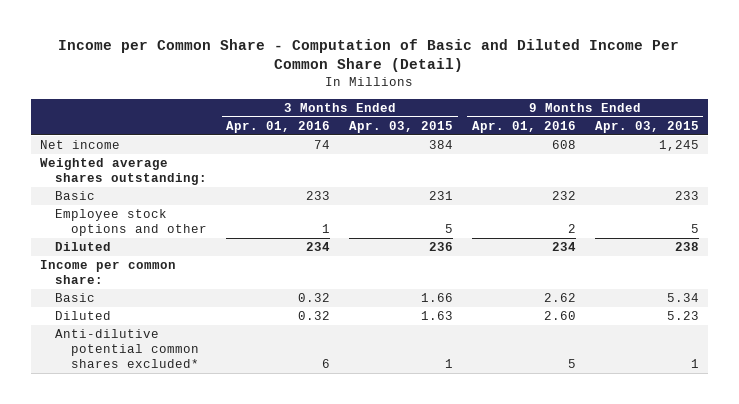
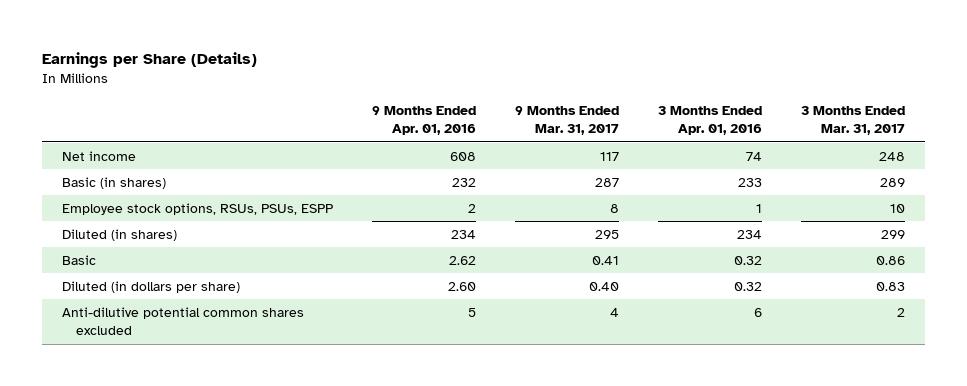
- Income per Common Share - Computation of Basic and Diluted Income Per Common Share (Detail)
+ Earnings per Share (Details)
- | 3 Months Ended Apr. 01, 2016 | 3 Months Ended Apr. 03, 2015 | 9 Months Ended Apr. 01, 2016 | 9 Months Ended Apr. 03, 2015
+ | 9 Months Ended Apr. 01, 2016 | 9 Months Ended Mar. 31, 2017 | 3 Months Ended Apr. 01, 2016 | 3 Months Ended Mar. 31, 2017
- Weighted average shares outstanding:
- Basic | 233 | 231 | 232 | 233
- Employee stock options and other | 1 | 5 | 2 | 5
- Diluted | 234 | 236 | 234 | 238
- Income per common share:
+ Basic (in shares) | 232 | 287 | 233 | 289
+ Employee stock options, RSUs, PSUs, ESPP | 2 | 8 | 1 | 10
+ Diluted (in shares) | 234 | 295 | 234 | 299
- Diluted | 0.32 | 1.63 | 2.60 | 5.23
- Anti-dilutive potential common shares excluded* | 6 | 1 | 5 | 1
+ Diluted (in dollars per share) | 2.60 | 0.40 | 0.32 | 0.83
+ Anti-dilutive potential common shares excluded | 5 | 4 | 6 | 2

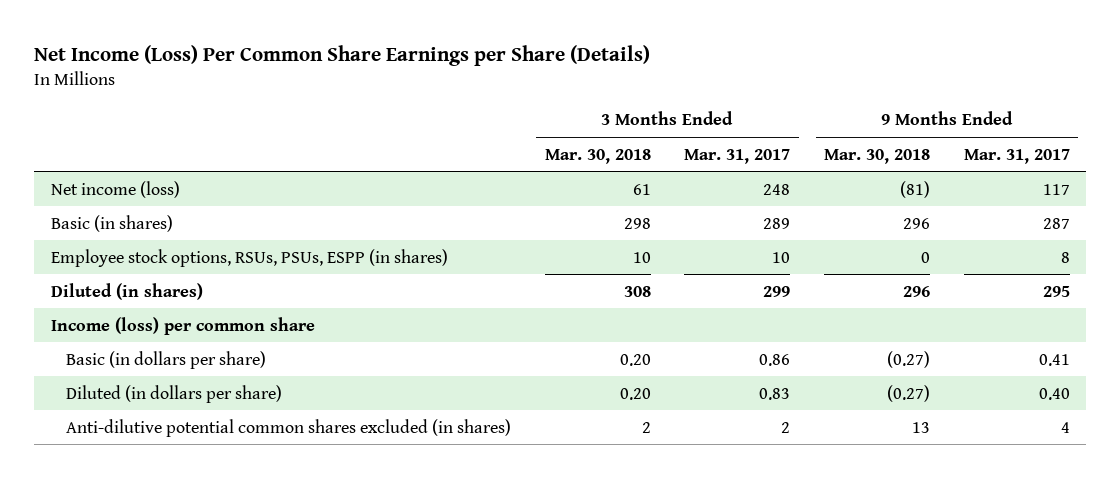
- Earnings per Share (Details)
+ Net Income (Loss) Per Common Share Earnings per Share (Details)
- | 9 Months Ended Apr. 01, 2016 | 9 Months Ended Mar. 31, 2017 | 3 Months Ended Apr. 01, 2016 | 3 Months Ended Mar. 31, 2017
+ | 3 Months Ended Mar. 30, 2018 | 3 Months Ended Mar. 31, 2017 | 9 Months Ended Mar. 30, 2018 | 9 Months Ended Mar. 31, 2017
- Net income | 608 | 117 | 74 | 248
+ Net income (loss) | 61 | 248 | (81) | 117
- Employee stock options, RSUs, PSUs, ESPP | 2 | 8 | 1 | 10
+ Employee stock options, RSUs, PSUs, ESPP (in shares) | 10 | 10 | 0 | 8
- Basic | 2.62 | 0.41 | 0.32 | 0.86
+ Income (loss) per common share
+ Basic (in dollars per share) | 0.20 | 0.86 | (0.27) | 0.41
- Anti-dilutive potential common shares excluded | 5 | 4 | 6 | 2
+ Anti-dilutive potential common shares excluded (in shares) | 2 | 2 | 13 | 4

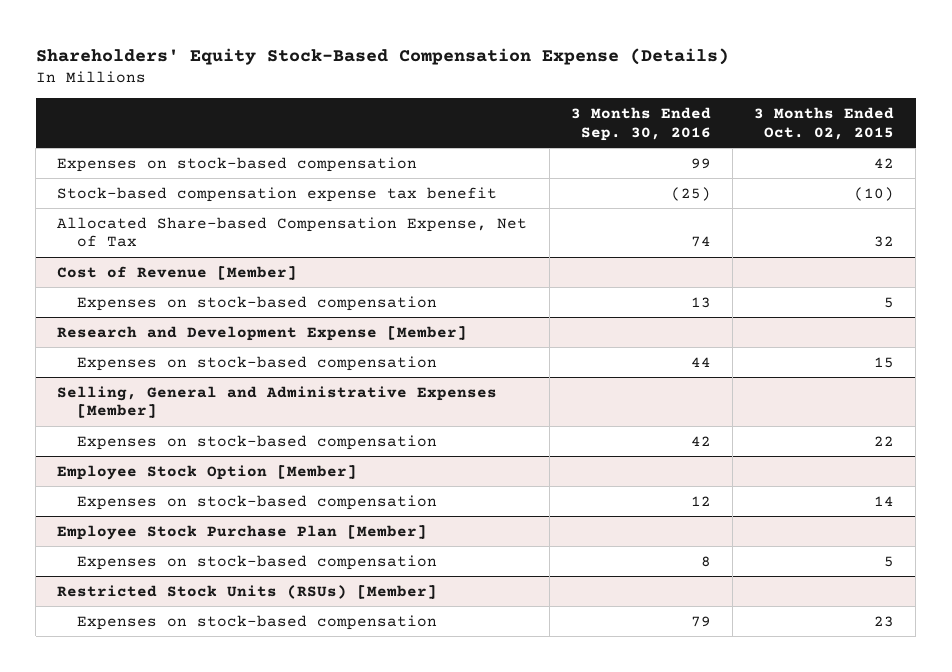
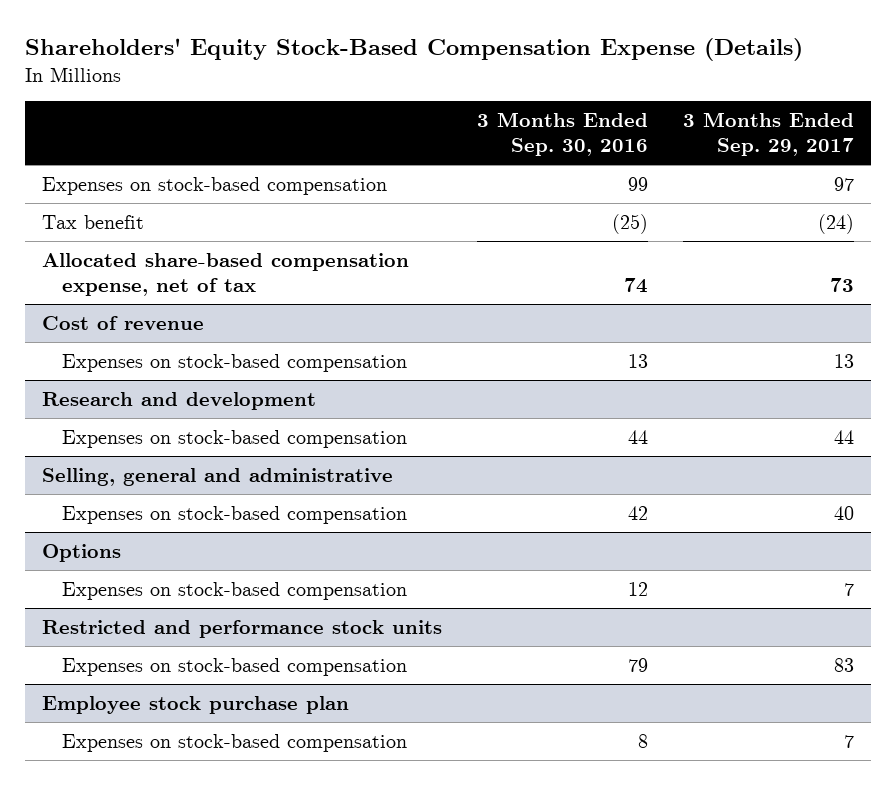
- | 3 Months Ended Sep. 30, 2016 | 3 Months Ended Oct. 02, 2015
+ | 3 Months Ended Sep. 30, 2016 | 3 Months Ended Sep. 29, 2017
- Stock-based compensation expense tax benefit | (25) | (10)
- Allocated Share-based Compensation Expense, Net of Tax | 74 | 32
- Cost of Revenue [Member]
+ Tax benefit | (25) | (24)
+ Allocated share-based compensation expense, net of tax | 74 | 73
+ Cost of revenue
- Research and Development Expense [Member]
+ Research and development
- Selling, General and Administrative Expenses [Member]
+ Selling, general and administrative
- Employee Stock Option [Member]
+ Options
- Employee Stock Purchase Plan [Member]
- Expenses on stock-based compensation | 8 | 5
- Restricted Stock Units (RSUs) [Member]
+ Restricted and performance stock units
+ Employee stock purchase plan
+ Expenses on stock-based compensation | 8 | 7

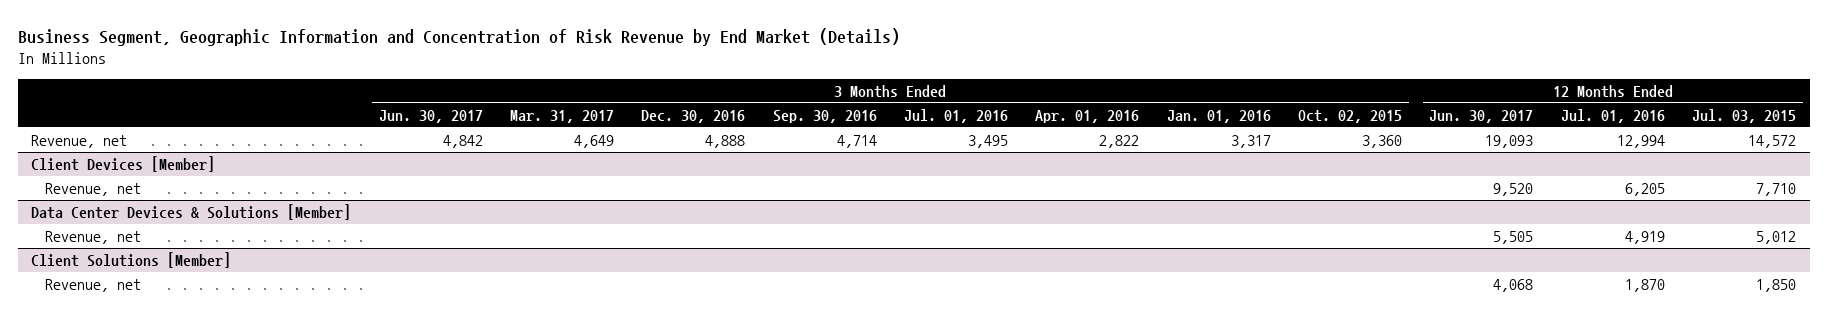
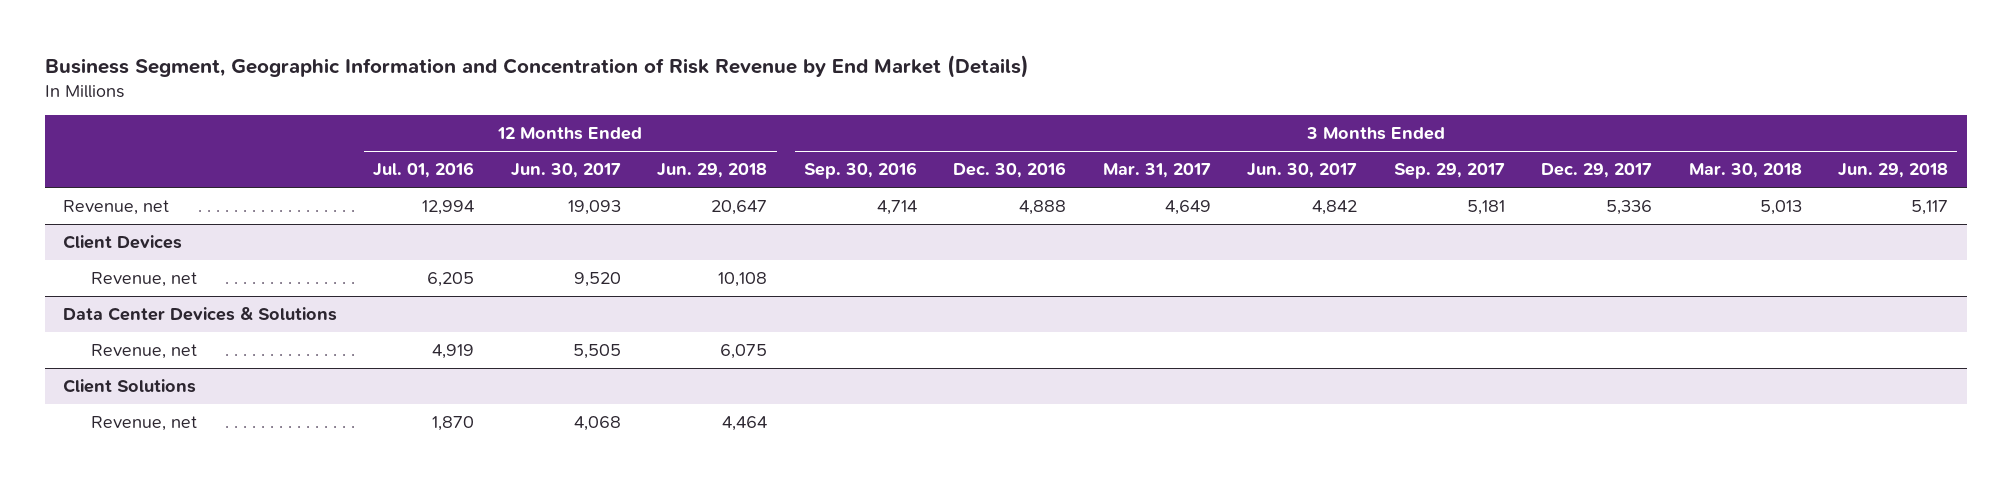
- | 3 Months Ended Jun. 30, 2017 | 3 Months Ended Mar. 31, 2017 | 3 Months Ended Dec. 30, 2016 | 3 Months Ended Sep. 30, 2016 | 3 Months Ended Jul. 01, 2016 | 3 Months Ended Apr. 01, 2016 | 3 Months Ended Jan. 01, 2016 | 3 Months Ended Oct. 02, 2015 | 12 Months Ended Jun. 30, 2017 | 12 Months Ended Jul. 01, 2016 | 12 Months Ended Jul. 03, 2015
+ | 12 Months Ended Jul. 01, 2016 | 12 Months Ended Jun. 30, 2017 | 12 Months Ended Jun. 29, 2018 | 3 Months Ended Sep. 30, 2016 | 3 Months Ended Dec. 30, 2016 | 3 Months Ended Mar. 31, 2017 | 3 Months Ended Jun. 30, 2017 | 3 Months Ended Sep. 29, 2017 | 3 Months Ended Dec. 29, 2017 | 3 Months Ended Mar. 30, 2018 | 3 Months Ended Jun. 29, 2018
- Client Devices [Member]
+ Client Devices
- Data Center Devices & Solutions [Member]
+ Data Center Devices & Solutions
- Client Solutions [Member]
+ Client Solutions

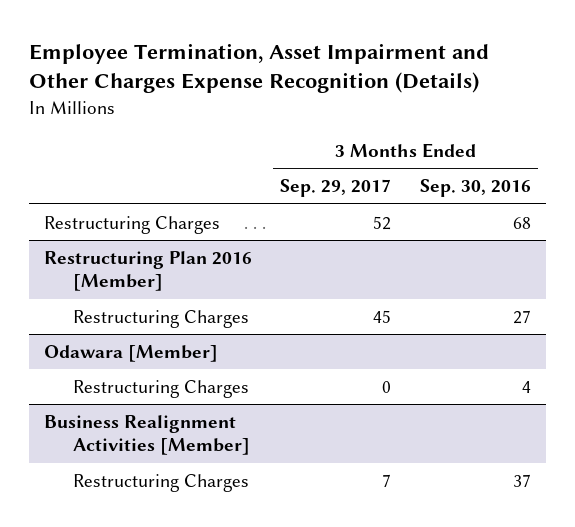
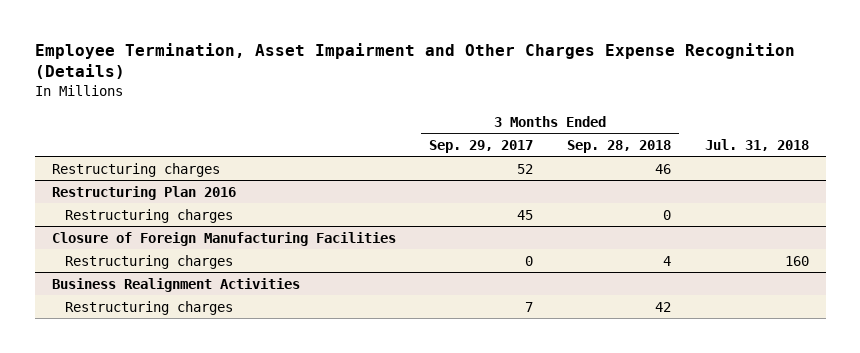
- | 3 Months Ended Sep. 29, 2017 | 3 Months Ended Sep. 30, 2016
+ | 3 Months Ended Sep. 29, 2017 | 3 Months Ended Sep. 28, 2018 | Jul. 31, 2018
- Restructuring Charges | 52 | 68
- Restructuring Plan 2016 [Member]
- Restructuring Charges | 45 | 27
- Odawara [Member]
- Restructuring Charges | 0 | 4
- Business Realignment Activities [Member]
- Restructuring Charges | 7 | 37
+ Restructuring charges | 52 | 46 |
+ Restructuring Plan 2016
+ Restructuring charges | 45 | 0 |
+ Closure of Foreign Manufacturing Facilities
+ Restructuring charges | 0 | 4 | 160
+ Business Realignment Activities
+ Restructuring charges | 7 | 42 |

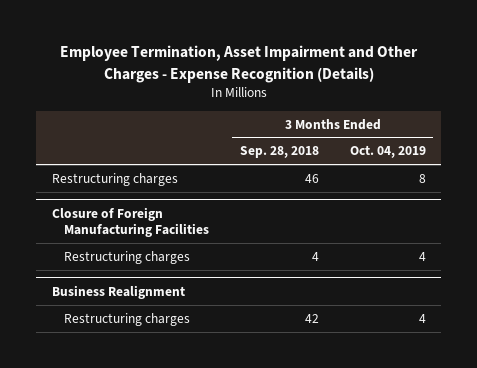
- Employee Termination, Asset Impairment and Other Charges Expense Recognition (Details)
+ Employee Termination, Asset Impairment and Other Charges - Expense Recognition (Details)
- | 3 Months Ended Sep. 29, 2017 | 3 Months Ended Sep. 28, 2018 | Jul. 31, 2018
+ | 3 Months Ended Sep. 28, 2018 | 3 Months Ended Oct. 04, 2019
- Restructuring Plan 2016
- Restructuring charges | 45 | 0 |
- Business Realignment Activities
+ Business Realignment

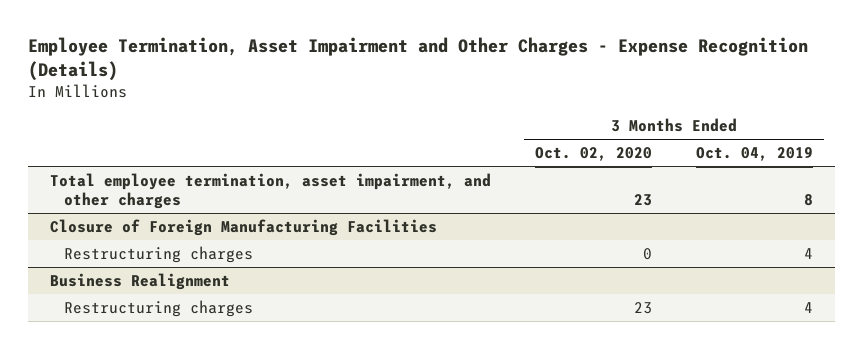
- | 3 Months Ended Sep. 28, 2018 | 3 Months Ended Oct. 04, 2019
+ | 3 Months Ended Oct. 02, 2020 | 3 Months Ended Oct. 04, 2019
- Restructuring charges | 46 | 8
+ Total employee termination, asset impairment, and other charges | 23 | 8

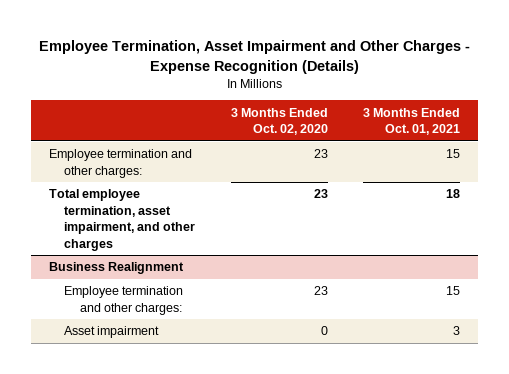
- | 3 Months Ended Oct. 02, 2020 | 3 Months Ended Oct. 04, 2019
+ | 3 Months Ended Oct. 02, 2020 | 3 Months Ended Oct. 01, 2021
+ Employee termination and other charges: | 23 | 15
- Closure of Foreign Manufacturing Facilities
- Restructuring charges | 0 | 4
@ Business Realignment
- Restructuring charges | 23 | 4
+ Employee termination and other charges: | 23 | 15
+ Asset impairment | 0 | 3

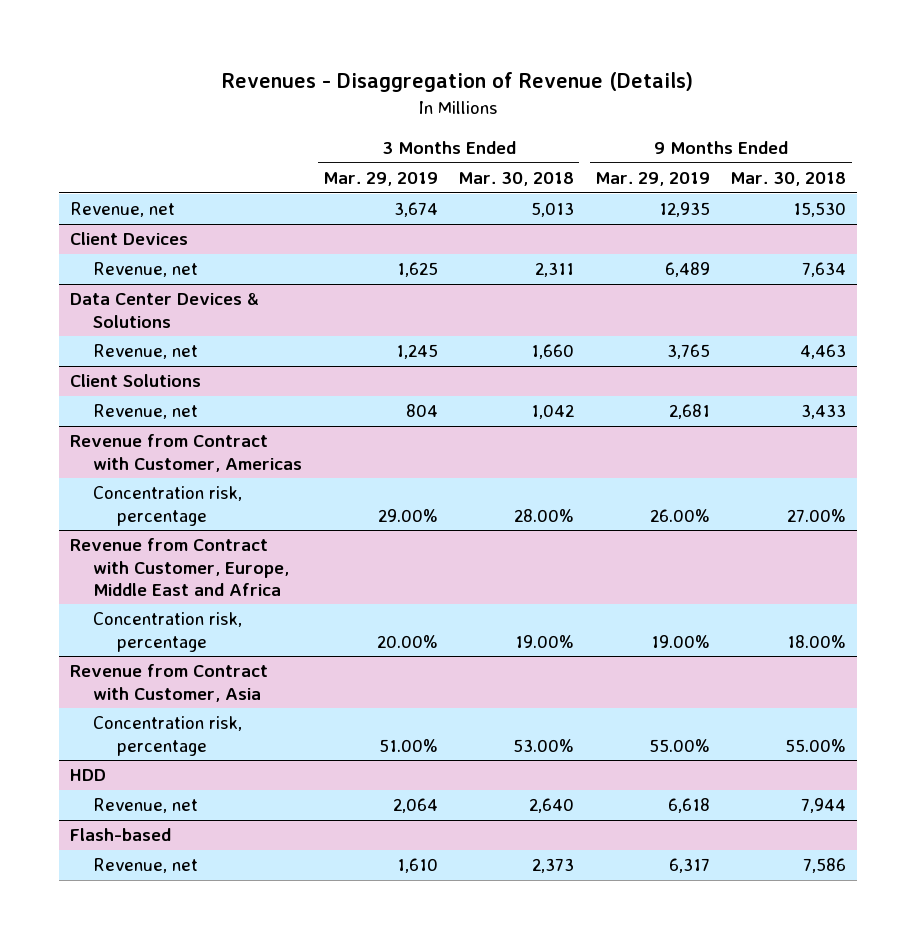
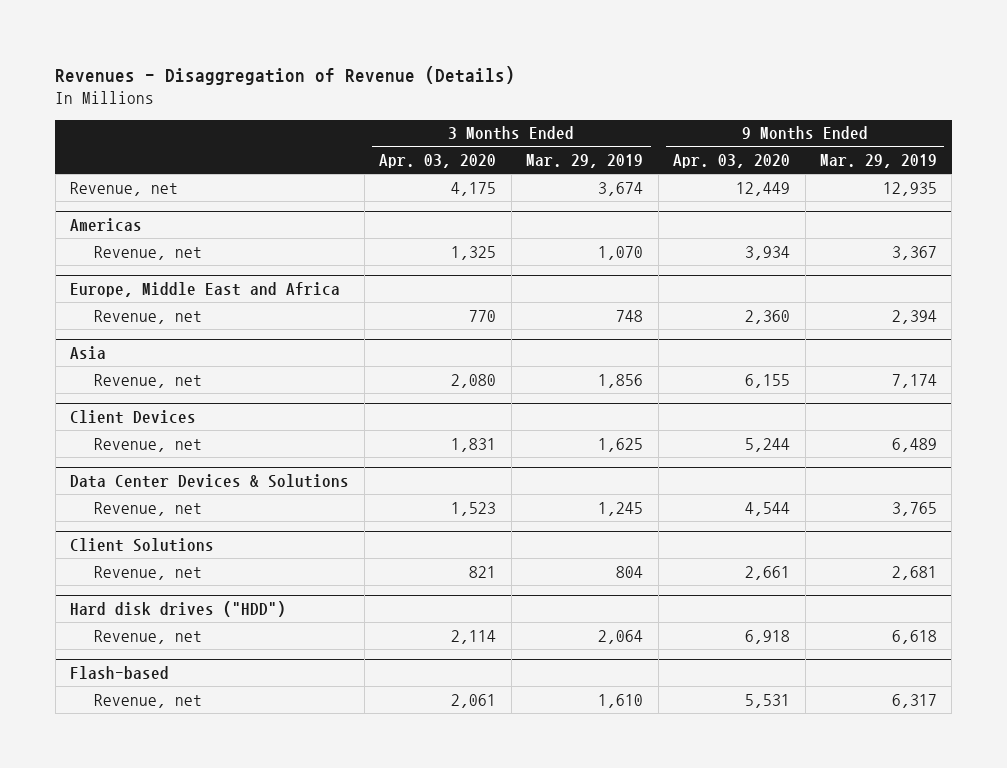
- | 3 Months Ended Mar. 29, 2019 | 3 Months Ended Mar. 30, 2018 | 9 Months Ended Mar. 29, 2019 | 9 Months Ended Mar. 30, 2018
+ | 3 Months Ended Apr. 03, 2020 | 3 Months Ended Mar. 29, 2019 | 9 Months Ended Apr. 03, 2020 | 9 Months Ended Mar. 29, 2019
+ Americas
+ Revenue, net | 1,325 | 1,070 | 3,934 | 3,367
+ Europe, Middle East and Africa
+ Revenue, net | 770 | 748 | 2,360 | 2,394
+ Asia
+ Revenue, net | 2,080 | 1,856 | 6,155 | 7,174
- Revenue from Contract with Customer, Americas
- Concentration risk, percentage | 29.00% | 28.00% | 26.00% | 27.00%
- Revenue from Contract with Customer, Europe, Middle East and Africa
- Concentration risk, percentage | 20.00% | 19.00% | 19.00% | 18.00%
- Revenue from Contract with Customer, Asia
- Concentration risk, percentage | 51.00% | 53.00% | 55.00% | 55.00%
- HDD
+ Hard disk drives ("HDD")

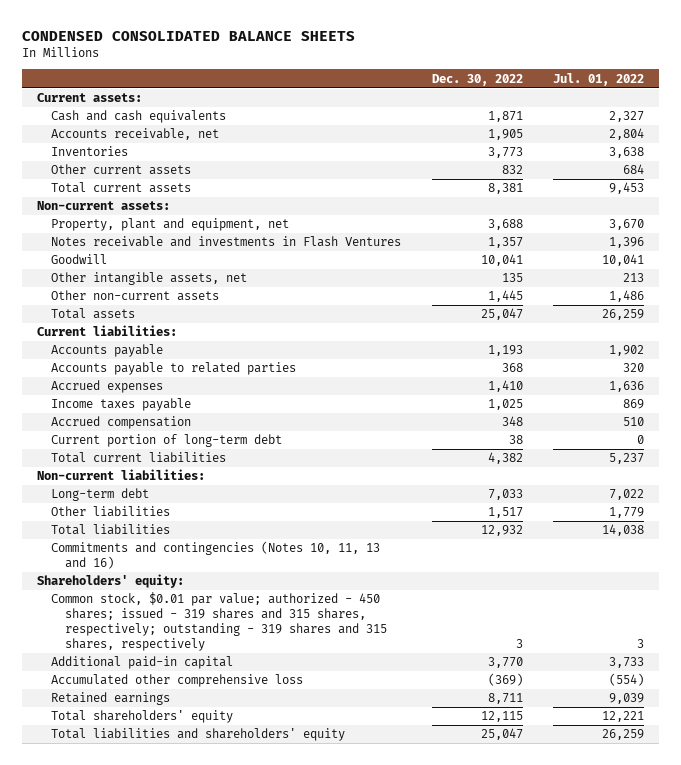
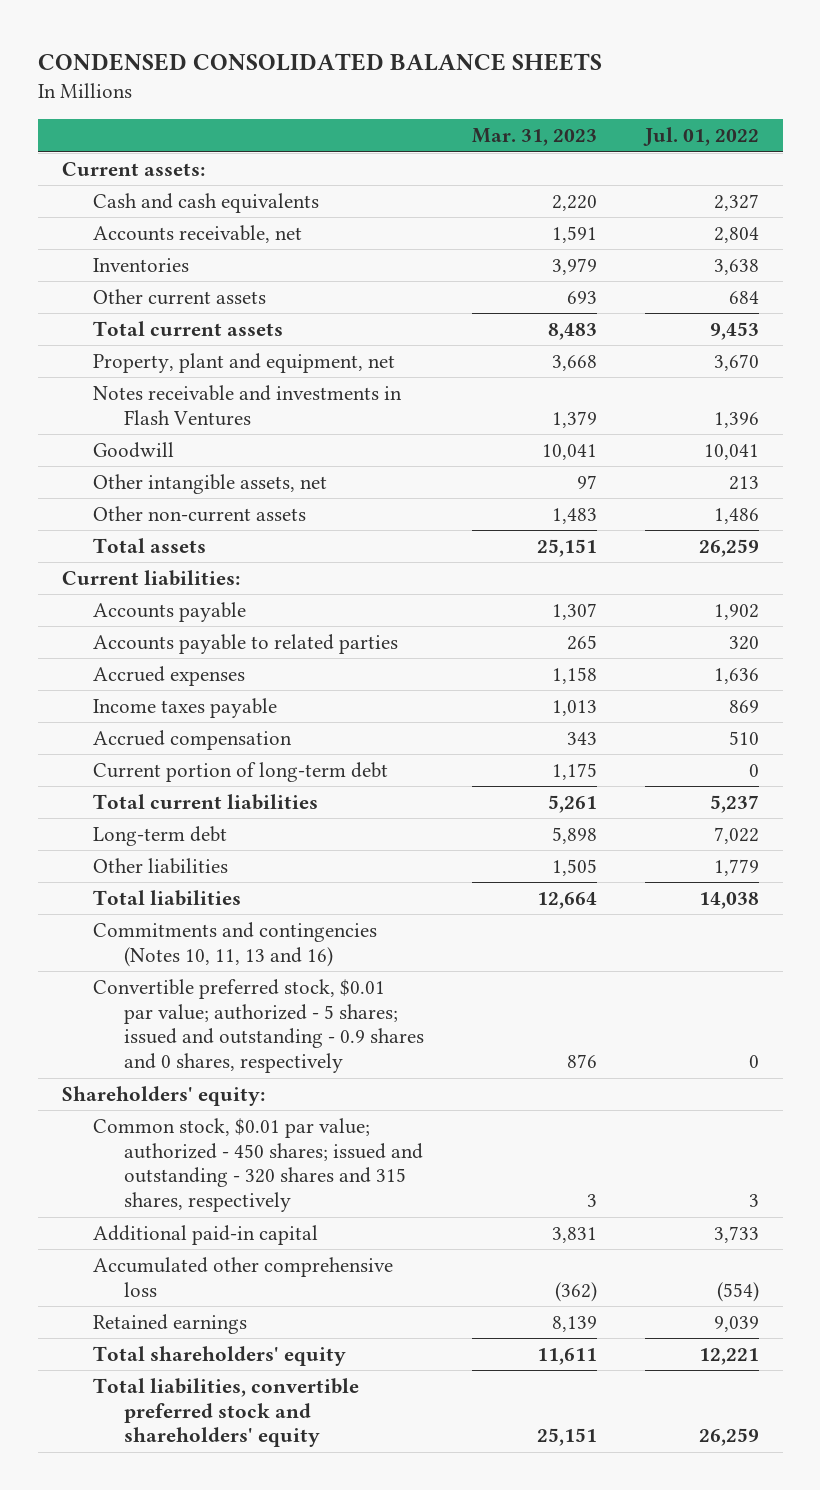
- | Dec. 30, 2022 | Jul. 01, 2022
+ | Mar. 31, 2023 | Jul. 01, 2022
- Non-current assets:
- Non-current liabilities:
+ Convertible preferred stock, $0.01 par value; authorized - 5 shares; issued and outstanding - 0.9 shares and 0 shares, respectively | 876 | 0
- Common stock, $0.01 par value; authorized - 450 shares; issued - 319 shares and 315 shares, respectively; outstanding - 319 shares and 315 shares, respectively | 3 | 3
+ Common stock, $0.01 par value; authorized - 450 shares; issued and outstanding - 320 shares and 315 shares, respectively | 3 | 3
- Total liabilities and shareholders' equity | 25,047 | 26,259
+ Total liabilities, convertible preferred stock and shareholders' equity | 25,151 | 26,259

